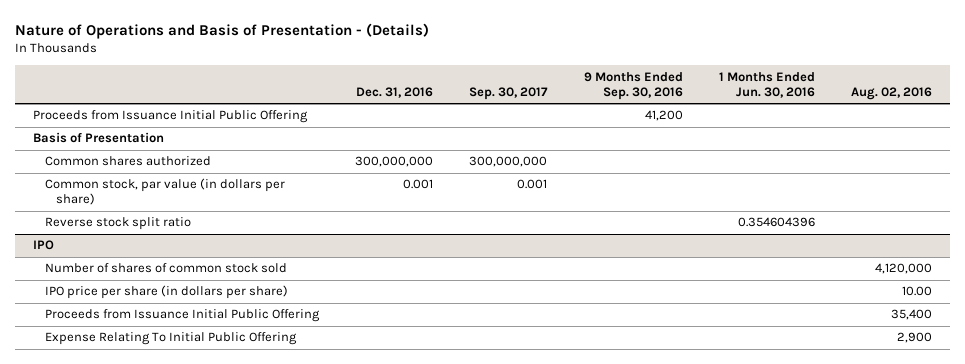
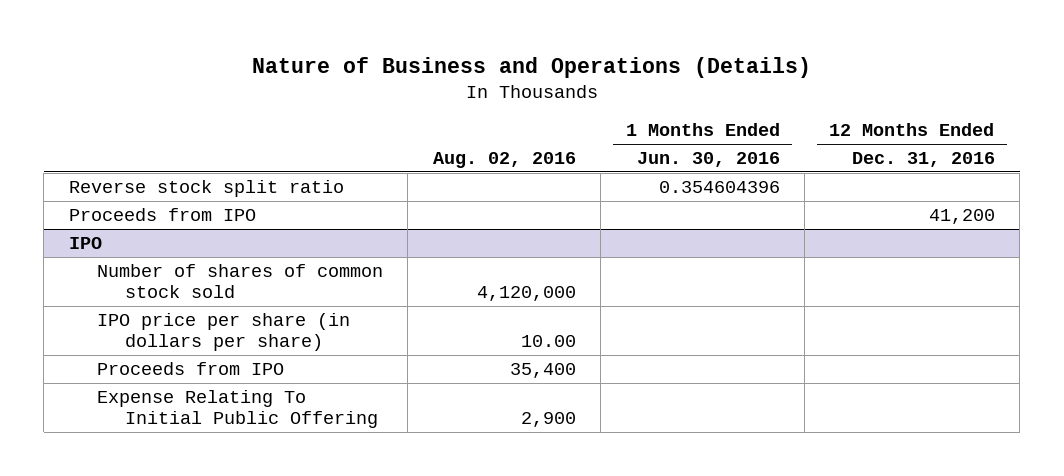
- Nature of Operations and Basis of Presentation - (Details)
+ Nature of Business and Operations (Details)
- | Dec. 31, 2016 | Sep. 30, 2017 | 9 Months Ended Sep. 30, 2016 | 1 Months Ended Jun. 30, 2016 | Aug. 02, 2016
+ | Aug. 02, 2016 | 1 Months Ended Jun. 30, 2016 | 12 Months Ended Dec. 31, 2016
- Proceeds from Issuance Initial Public Offering | | | 41,200 | |
- Basis of Presentation
- Common shares authorized | 300,000,000 | 300,000,000 | | |
- Common stock, par value (in dollars per share) | 0.001 | 0.001 | | |
+ Proceeds from IPO | | | 41,200
@ IPO
- Proceeds from Issuance Initial Public Offering | | | | | 35,400
+ Proceeds from IPO | 35,400 | |

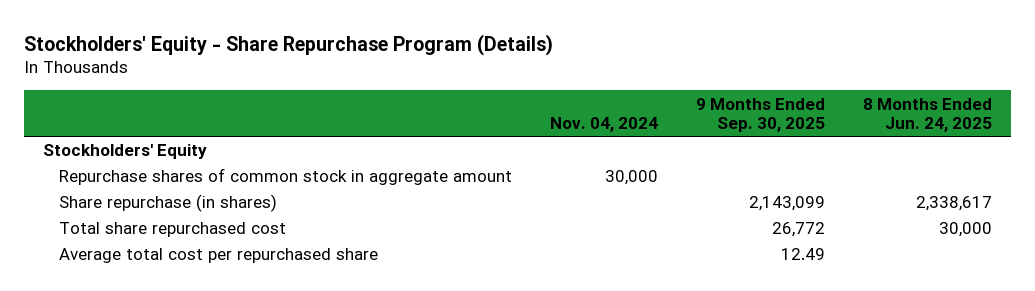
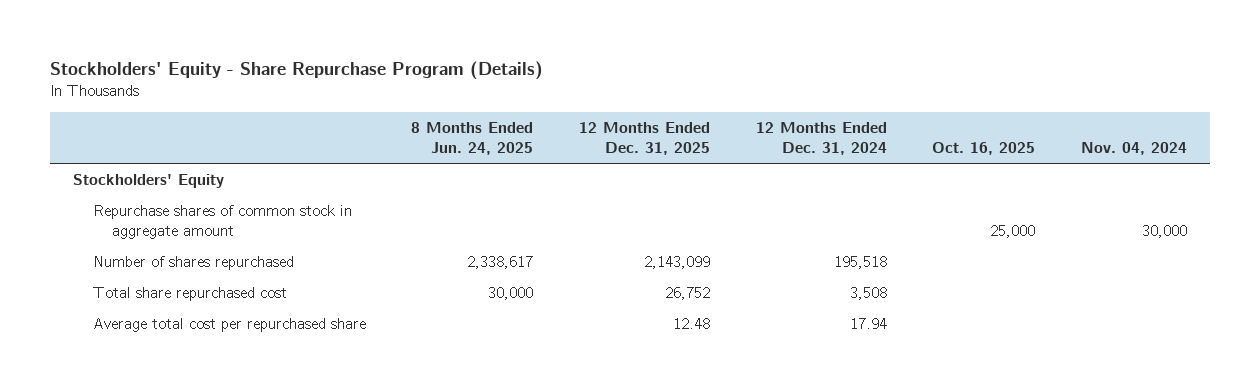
- | Nov. 04, 2024 | 9 Months Ended Sep. 30, 2025 | 8 Months Ended Jun. 24, 2025
+ | 8 Months Ended Jun. 24, 2025 | 12 Months Ended Dec. 31, 2025 | 12 Months Ended Dec. 31, 2024 | Oct. 16, 2025 | Nov. 04, 2024
- Share repurchase (in shares) | | 2,143,099 | 2,338,617
+ Number of shares repurchased | 2,338,617 | 2,143,099 | 195,518 | |

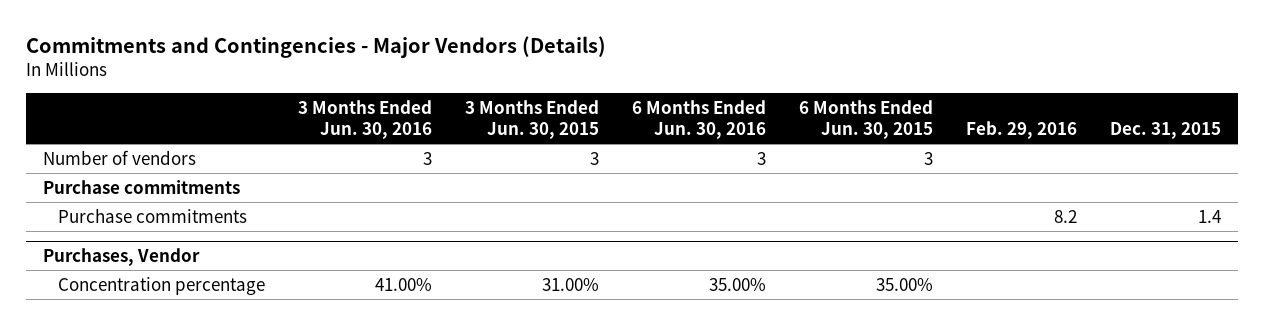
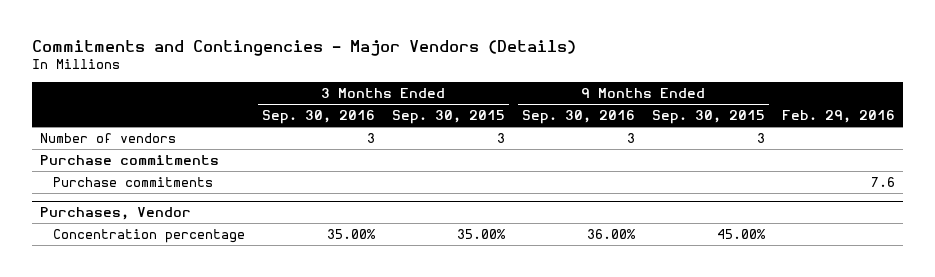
- | 3 Months Ended Jun. 30, 2016 | 3 Months Ended Jun. 30, 2015 | 6 Months Ended Jun. 30, 2016 | 6 Months Ended Jun. 30, 2015 | Feb. 29, 2016 | Dec. 31, 2015
+ | 3 Months Ended Sep. 30, 2016 | 3 Months Ended Sep. 30, 2015 | 9 Months Ended Sep. 30, 2016 | 9 Months Ended Sep. 30, 2015 | Feb. 29, 2016
- Purchase commitments | | | | | 8.2 | 1.4
+ Purchase commitments | | | | | 7.6

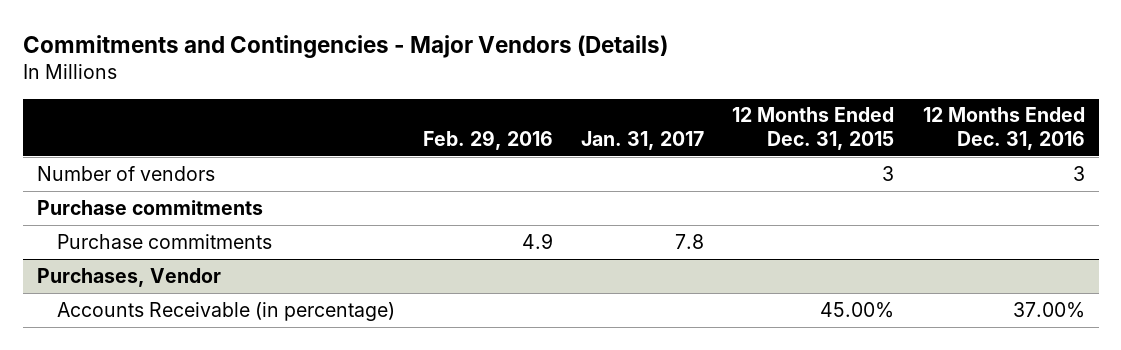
- | 3 Months Ended Sep. 30, 2016 | 3 Months Ended Sep. 30, 2015 | 9 Months Ended Sep. 30, 2016 | 9 Months Ended Sep. 30, 2015 | Feb. 29, 2016
+ | Feb. 29, 2016 | Jan. 31, 2017 | 12 Months Ended Dec. 31, 2015 | 12 Months Ended Dec. 31, 2016
- Purchase commitments | | | | | 7.6
+ Purchase commitments | 4.9 | 7.8 | |
@ Purchases, Vendor
- Concentration percentage | 35.00% | 35.00% | 36.00% | 45.00% |
+ Accounts Receivable (in percentage) | | | 45.00% | 37.00%

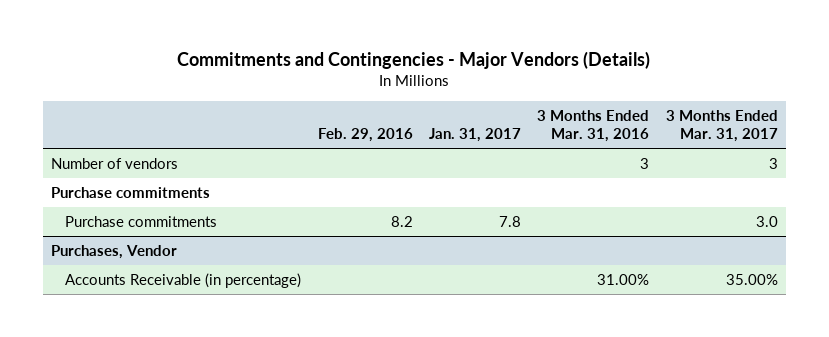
- | Feb. 29, 2016 | Jan. 31, 2017 | 12 Months Ended Dec. 31, 2015 | 12 Months Ended Dec. 31, 2016
+ | Feb. 29, 2016 | Jan. 31, 2017 | 3 Months Ended Mar. 31, 2016 | 3 Months Ended Mar. 31, 2017
- Purchase commitments | 4.9 | 7.8 | |
+ Purchase commitments | 8.2 | 7.8 | | 3.0

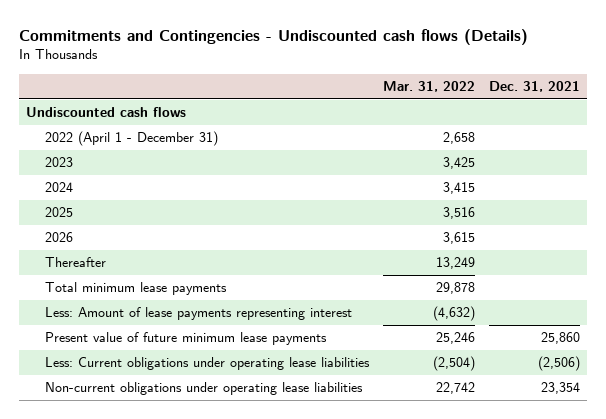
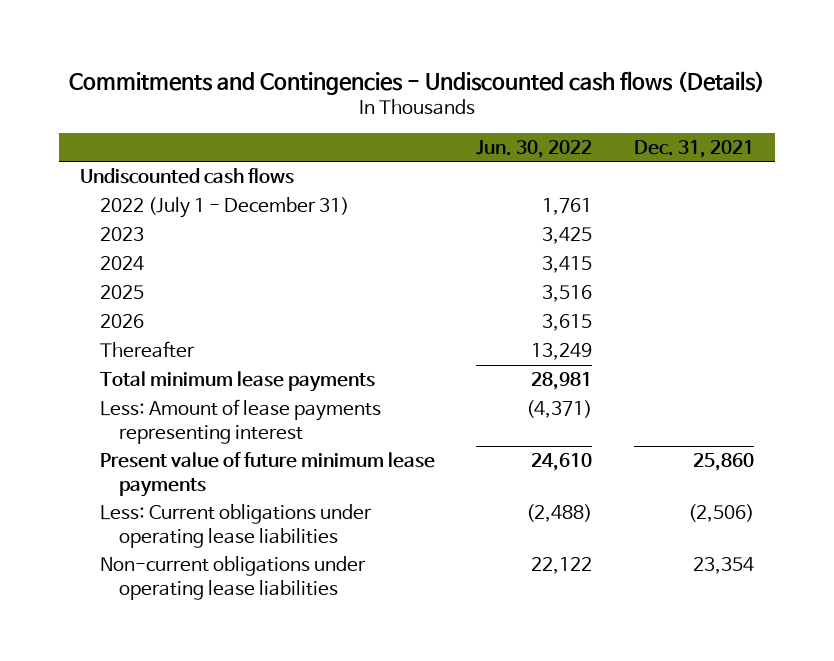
- | Mar. 31, 2022 | Dec. 31, 2021
+ | Jun. 30, 2022 | Dec. 31, 2021
- 2022 (April 1 - December 31) | 2,658 |
+ 2022 (July 1 - December 31) | 1,761 |

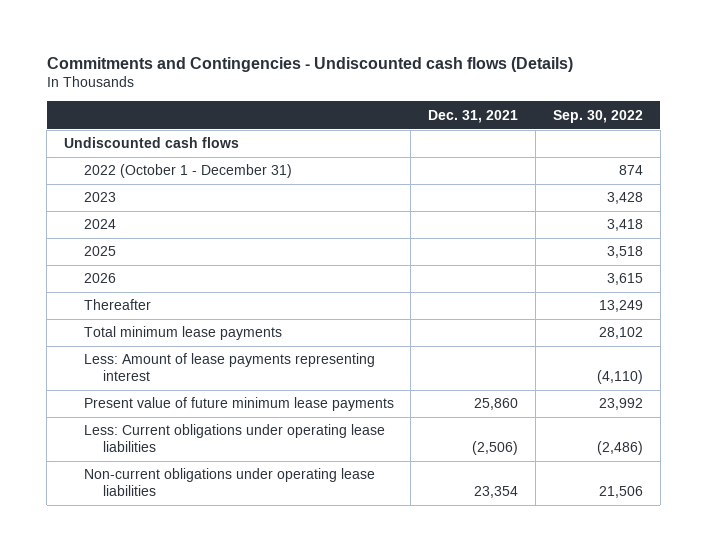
- | Jun. 30, 2022 | Dec. 31, 2021
+ | Dec. 31, 2021 | Sep. 30, 2022
- 2022 (July 1 - December 31) | 1,761 |
+ 2022 (October 1 - December 31) | | 874

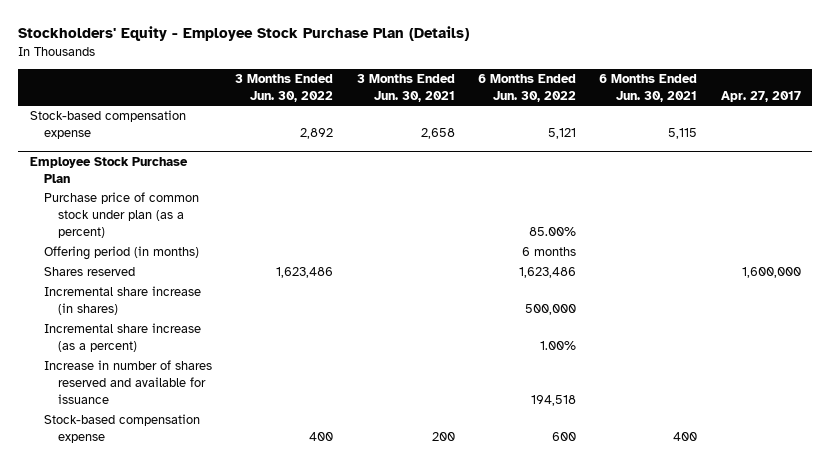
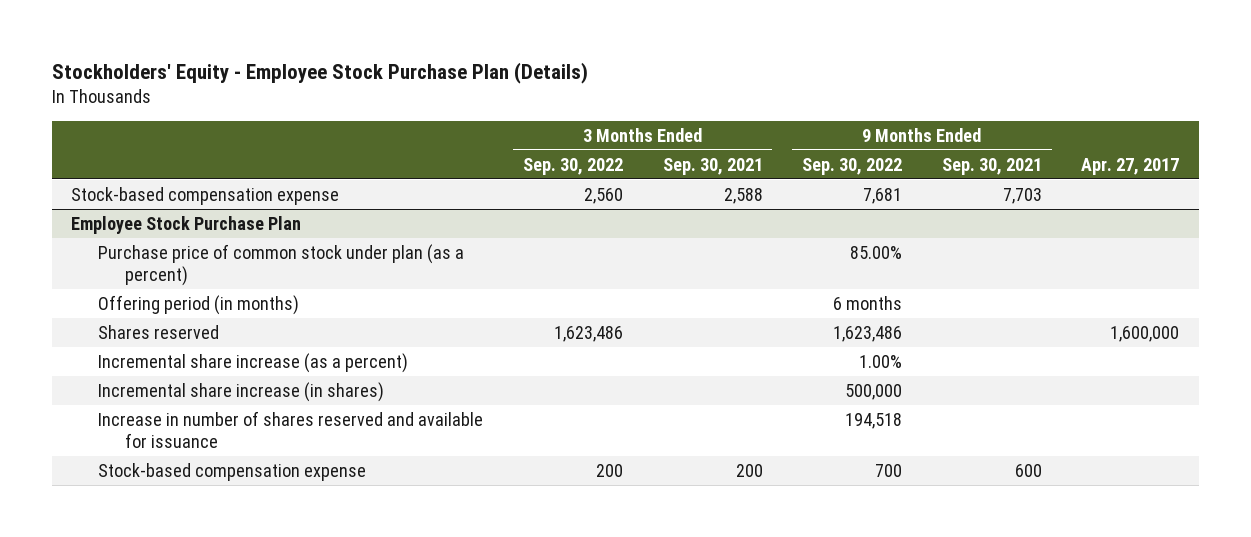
- | 3 Months Ended Jun. 30, 2022 | 3 Months Ended Jun. 30, 2021 | 6 Months Ended Jun. 30, 2022 | 6 Months Ended Jun. 30, 2021 | Apr. 27, 2017
+ | 3 Months Ended Sep. 30, 2022 | 3 Months Ended Sep. 30, 2021 | 9 Months Ended Sep. 30, 2022 | 9 Months Ended Sep. 30, 2021 | Apr. 27, 2017
@ Employee Stock Purchase Plan
moved down: Incremental share increase (in shares) | | | 500,000 | |

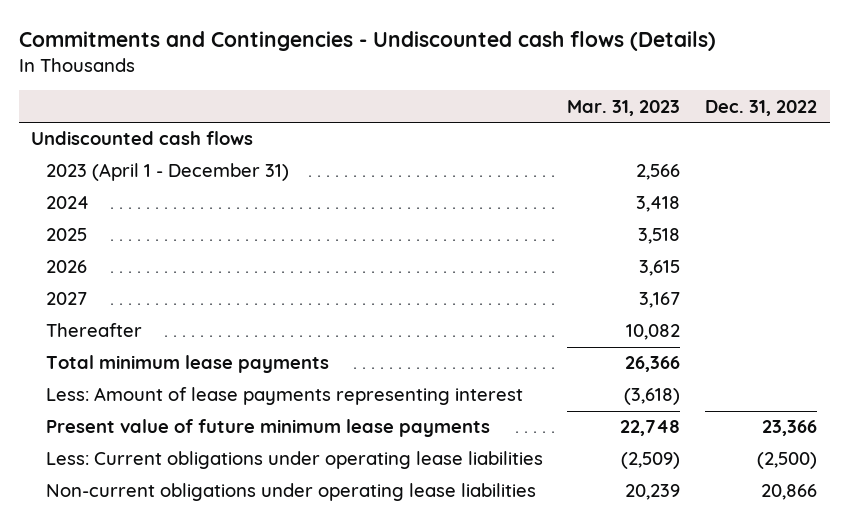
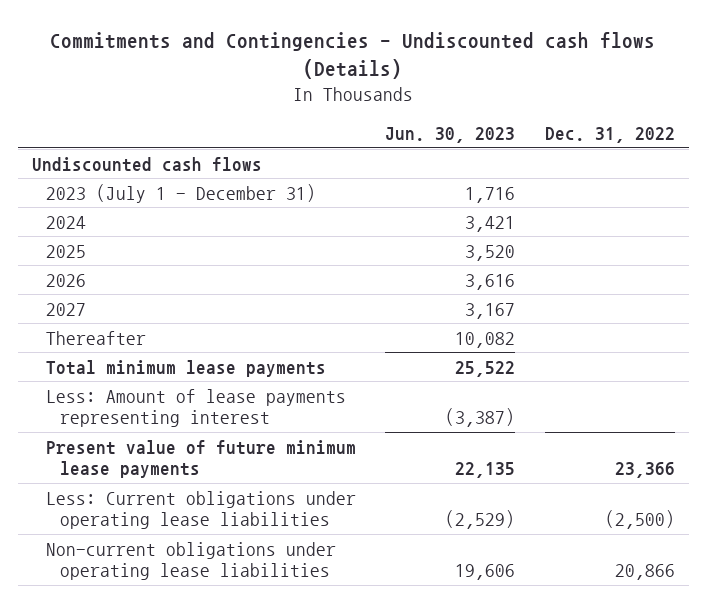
- | Mar. 31, 2023 | Dec. 31, 2022
+ | Jun. 30, 2023 | Dec. 31, 2022
- 2023 (April 1 - December 31) | 2,566 |
+ 2023 (July 1 - December 31) | 1,716 |

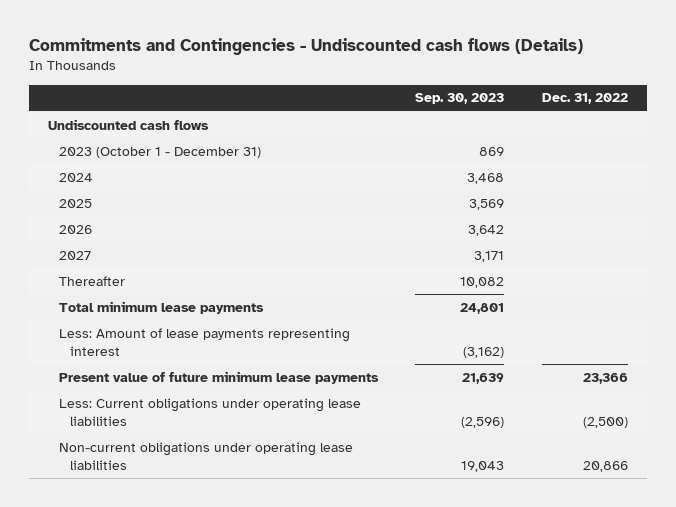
- | Jun. 30, 2023 | Dec. 31, 2022
+ | Sep. 30, 2023 | Dec. 31, 2022
- 2023 (July 1 - December 31) | 1,716 |
+ 2023 (October 1 - December 31) | 869 |

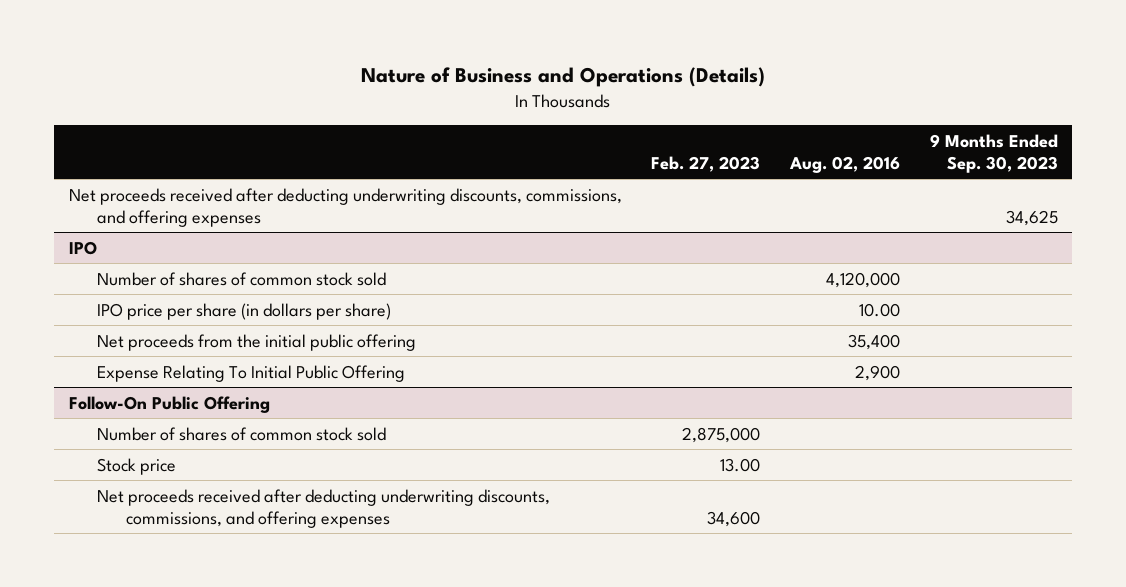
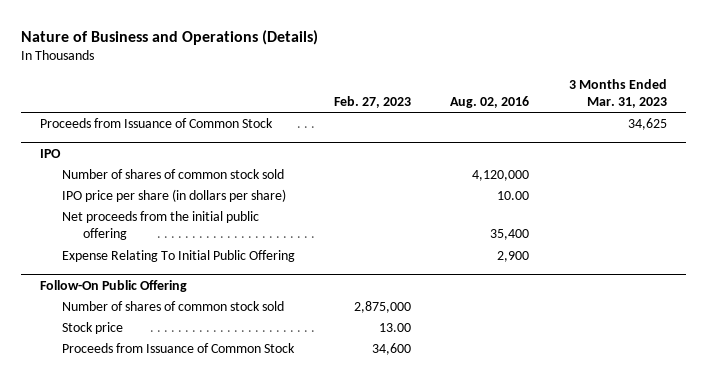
- | Feb. 27, 2023 | Aug. 02, 2016 | 9 Months Ended Sep. 30, 2023
+ | Feb. 27, 2023 | Aug. 02, 2016 | 3 Months Ended Mar. 31, 2023
- Net proceeds received after deducting underwriting discounts, commissions, and offering expenses | | | 34,625
+ Proceeds from Issuance of Common Stock | | | 34,625
@ Follow-On Public Offering
- Net proceeds received after deducting underwriting discounts, commissions, and offering expenses | 34,600 | |
+ Proceeds from Issuance of Common Stock | 34,600 | |

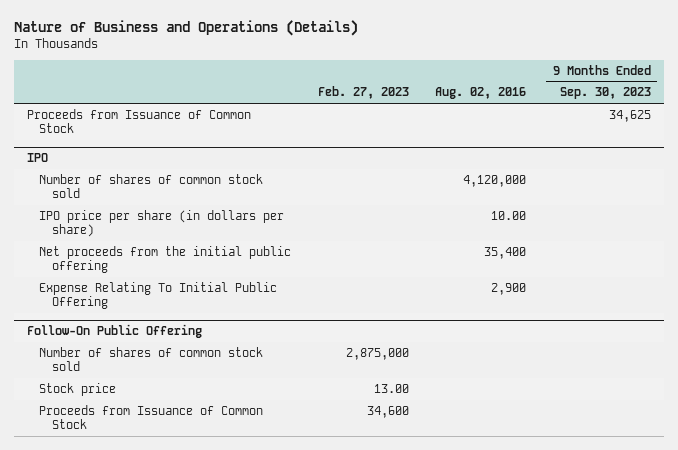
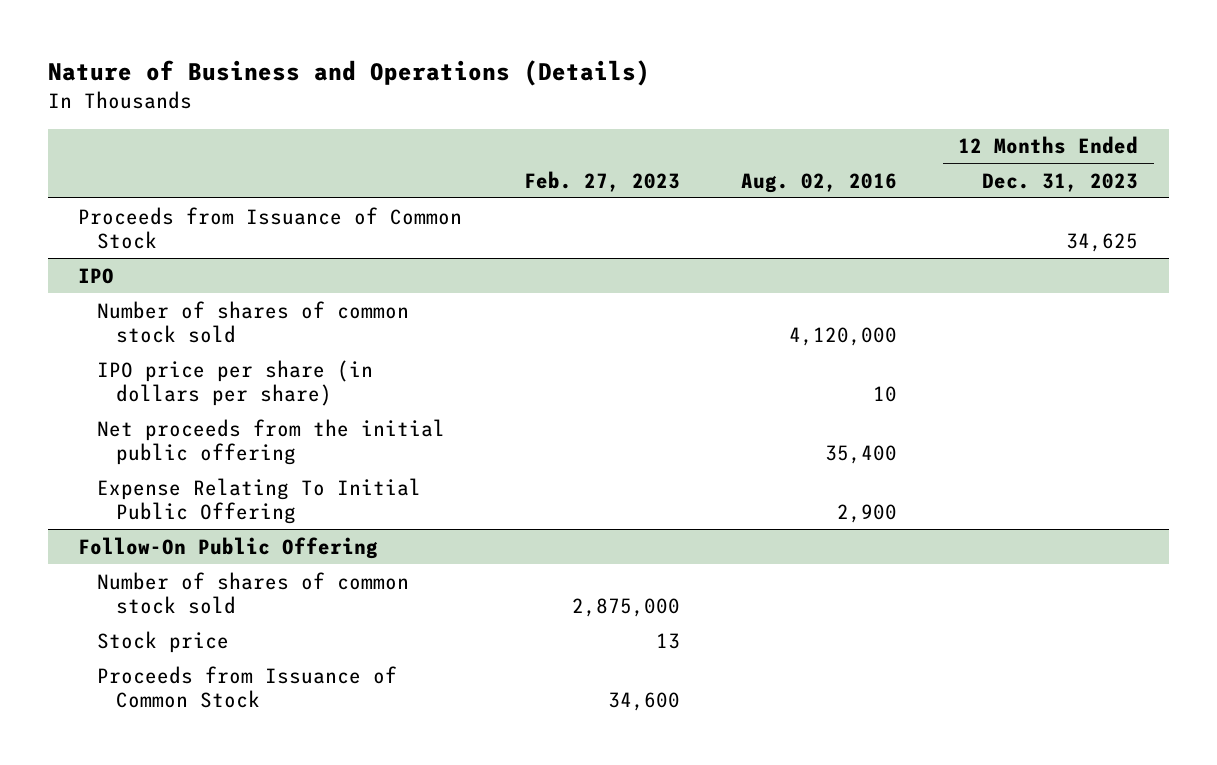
- | Feb. 27, 2023 | Aug. 02, 2016 | 9 Months Ended Sep. 30, 2023
+ | Feb. 27, 2023 | Aug. 02, 2016 | 12 Months Ended Dec. 31, 2023
@ IPO
- IPO price per share (in dollars per share) | | 10.00 |
+ IPO price per share (in dollars per share) | | 10 |
@ Follow-On Public Offering
- Stock price | 13.00 | |
+ Stock price | 13 | |

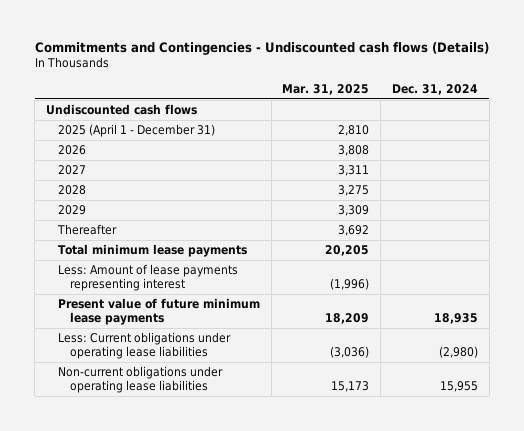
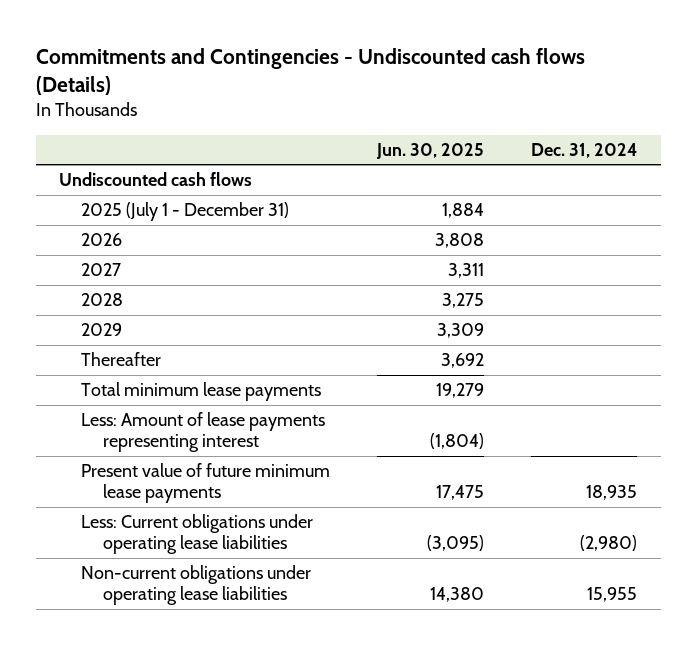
- | Mar. 31, 2025 | Dec. 31, 2024
+ | Jun. 30, 2025 | Dec. 31, 2024
- 2025 (April 1 - December 31) | 2,810 |
+ 2025 (July 1 - December 31) | 1,884 |

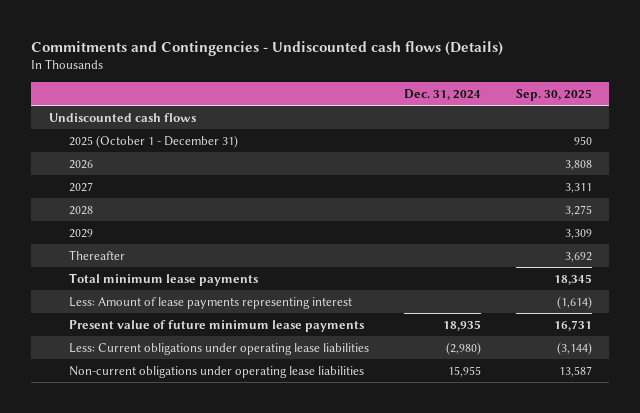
- | Jun. 30, 2025 | Dec. 31, 2024
+ | Dec. 31, 2024 | Sep. 30, 2025
- 2025 (July 1 - December 31) | 1,884 |
+ 2025 (October 1 - December 31) | | 950

